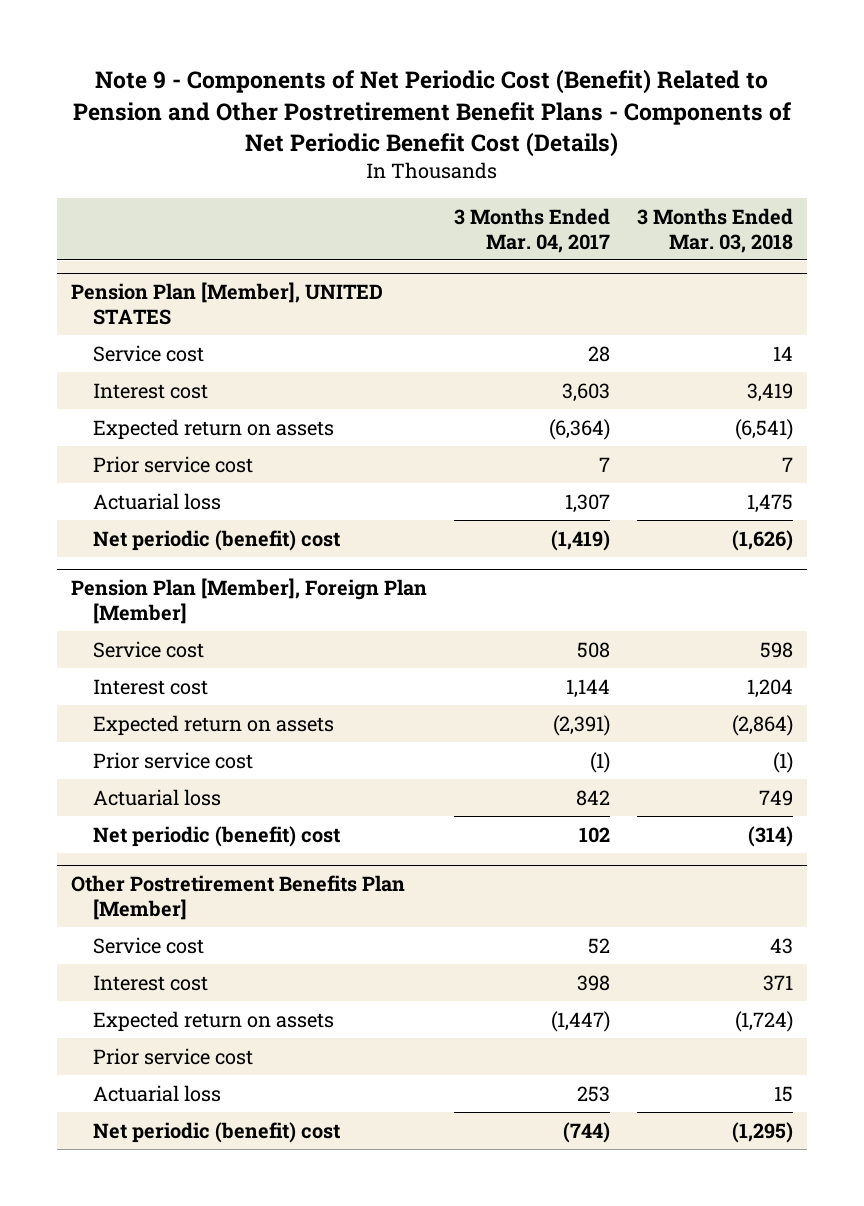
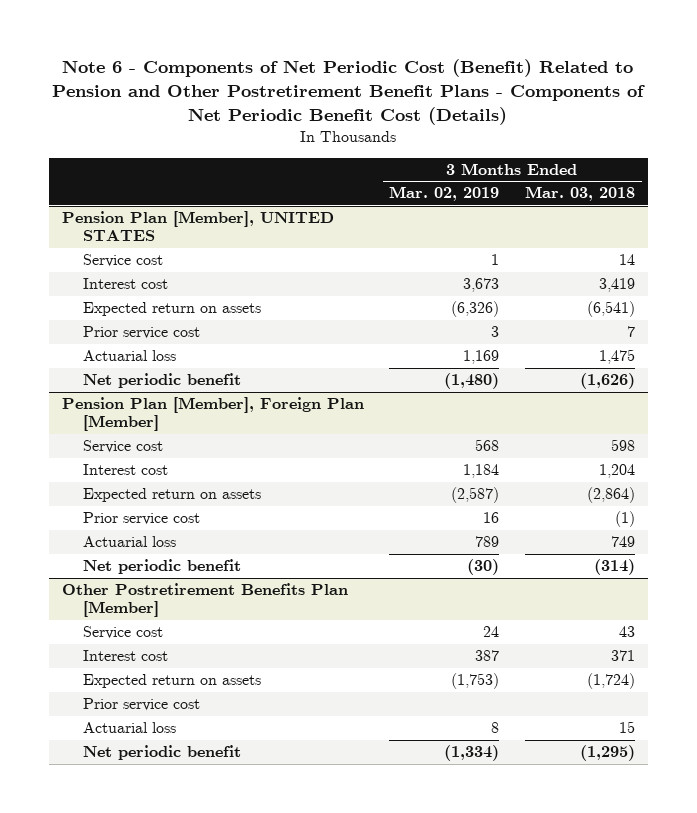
- Note 9 - Components of Net Periodic Cost (Benefit) Related to Pension and Other Postretirement Benefit Plans - Components of Net Periodic Benefit Cost (Details)
+ Note 6 - Components of Net Periodic Cost (Benefit) Related to Pension and Other Postretirement Benefit Plans - Components of Net Periodic Benefit Cost (Details)
- | 3 Months Ended Mar. 04, 2017 | 3 Months Ended Mar. 03, 2018
+ | 3 Months Ended Mar. 02, 2019 | 3 Months Ended Mar. 03, 2018
@ Pension Plan [Member], UNITED STATES
- Net periodic (benefit) cost | (1,419) | (1,626)
+ Net periodic benefit | (1,480) | (1,626)
@ Pension Plan [Member], Foreign Plan [Member]
- Net periodic (benefit) cost | 102 | (314)
+ Net periodic benefit | (30) | (314)
@ Other Postretirement Benefits Plan [Member]
- Net periodic (benefit) cost | (744) | (1,295)
+ Net periodic benefit | (1,334) | (1,295)

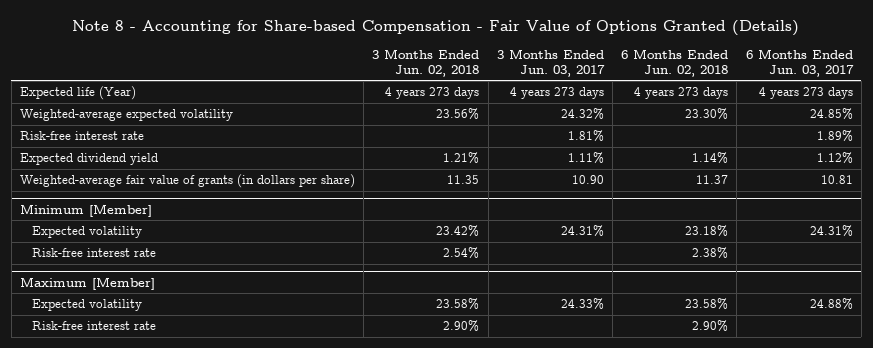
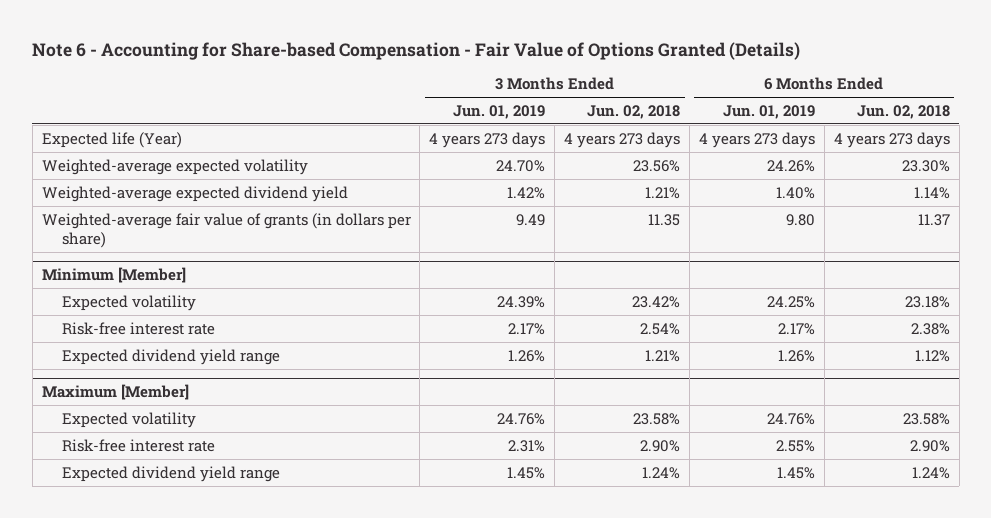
- Note 8 - Accounting for Share-based Compensation - Fair Value of Options Granted (Details)
+ Note 6 - Accounting for Share-based Compensation - Fair Value of Options Granted (Details)
- | 3 Months Ended Jun. 02, 2018 | 3 Months Ended Jun. 03, 2017 | 6 Months Ended Jun. 02, 2018 | 6 Months Ended Jun. 03, 2017
+ | 3 Months Ended Jun. 01, 2019 | 3 Months Ended Jun. 02, 2018 | 6 Months Ended Jun. 01, 2019 | 6 Months Ended Jun. 02, 2018
- Risk-free interest rate | | 1.81% | | 1.89%
- Expected dividend yield | 1.21% | 1.11% | 1.14% | 1.12%
+ Weighted-average expected dividend yield | 1.42% | 1.21% | 1.40% | 1.14%
@ Minimum [Member]
+ Expected dividend yield range | 1.26% | 1.21% | 1.26% | 1.12%
@ Maximum [Member]
+ Expected dividend yield range | 1.45% | 1.24% | 1.45% | 1.24%

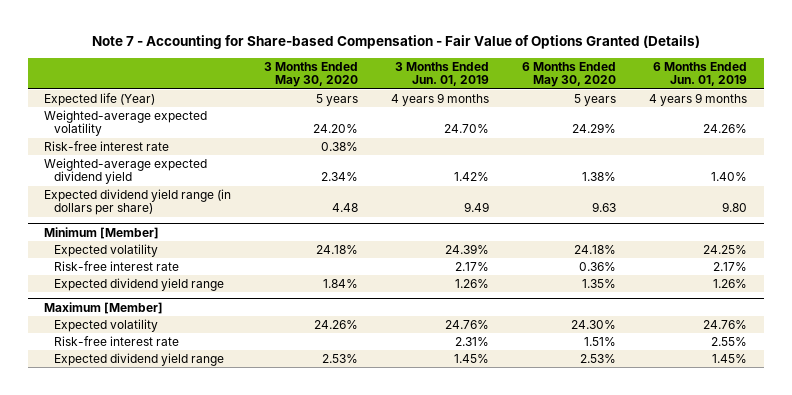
- Note 6 - Accounting for Share-based Compensation - Fair Value of Options Granted (Details)
+ Note 7 - Accounting for Share-based Compensation - Fair Value of Options Granted (Details)
- | 3 Months Ended Jun. 01, 2019 | 3 Months Ended Jun. 02, 2018 | 6 Months Ended Jun. 01, 2019 | 6 Months Ended Jun. 02, 2018
+ | 3 Months Ended May 30, 2020 | 3 Months Ended Jun. 01, 2019 | 6 Months Ended May 30, 2020 | 6 Months Ended Jun. 01, 2019
- Expected life (Year) | 4 years 273 days | 4 years 273 days | 4 years 273 days | 4 years 273 days
+ Expected life (Year) | 5 years | 4 years 9 months | 5 years | 4 years 9 months
+ Risk-free interest rate | 0.38% | | |
- Weighted-average fair value of grants (in dollars per share) | 9.49 | 11.35 | 9.80 | 11.37
+ Expected dividend yield range (in dollars per share) | 4.48 | 9.49 | 9.63 | 9.80

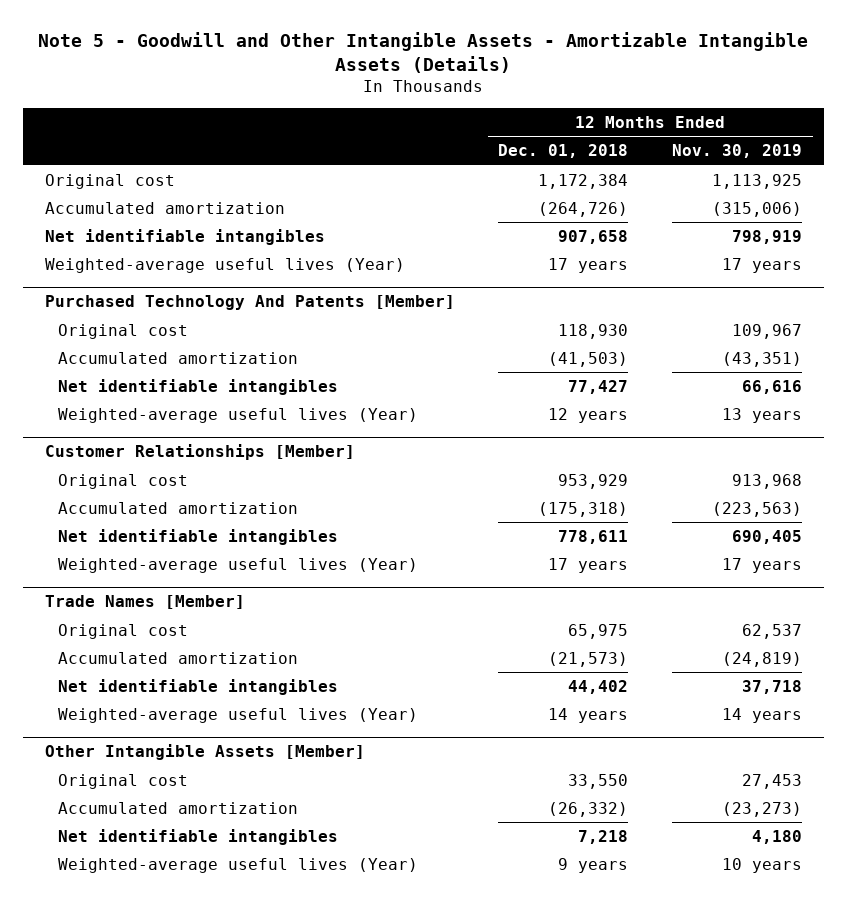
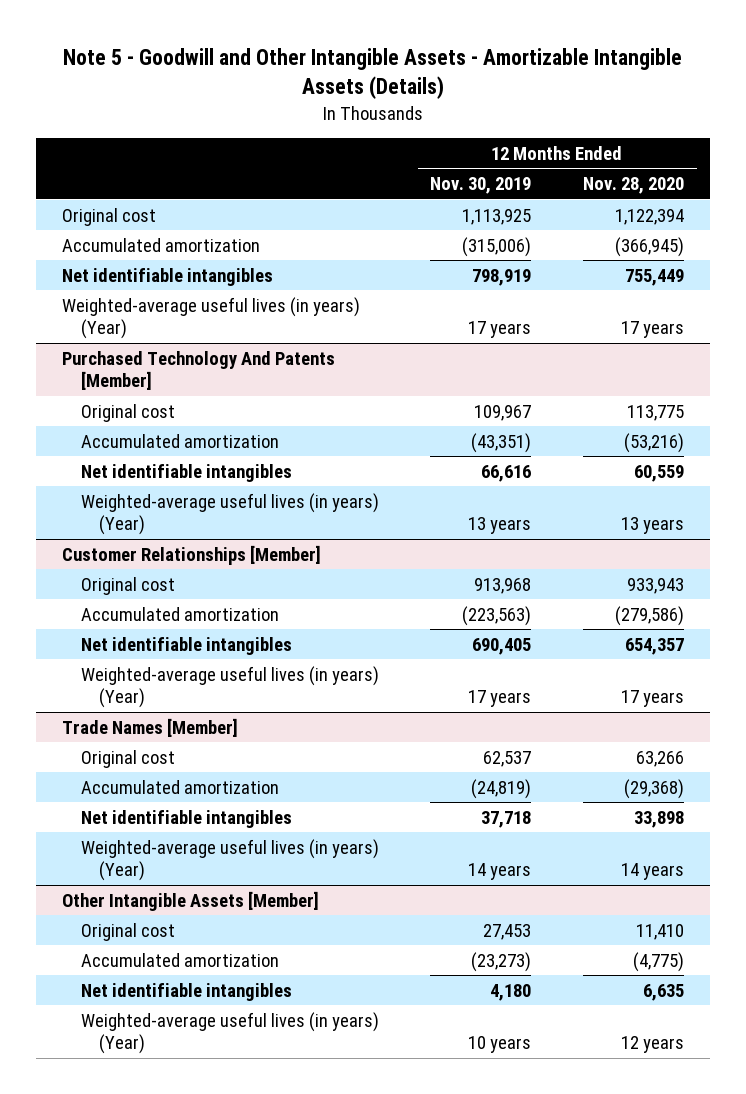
- | 12 Months Ended Dec. 01, 2018 | 12 Months Ended Nov. 30, 2019
+ | 12 Months Ended Nov. 30, 2019 | 12 Months Ended Nov. 28, 2020
- Weighted-average useful lives (Year) | 17 years | 17 years
+ Weighted-average useful lives (in years) (Year) | 17 years | 17 years
@ Purchased Technology And Patents [Member]
- Weighted-average useful lives (Year) | 12 years | 13 years
+ Weighted-average useful lives (in years) (Year) | 13 years | 13 years
@ Customer Relationships [Member]
- Weighted-average useful lives (Year) | 17 years | 17 years
+ Weighted-average useful lives (in years) (Year) | 17 years | 17 years
@ Trade Names [Member]
- Weighted-average useful lives (Year) | 14 years | 14 years
+ Weighted-average useful lives (in years) (Year) | 14 years | 14 years
@ Other Intangible Assets [Member]
- Weighted-average useful lives (Year) | 9 years | 10 years
+ Weighted-average useful lives (in years) (Year) | 10 years | 12 years

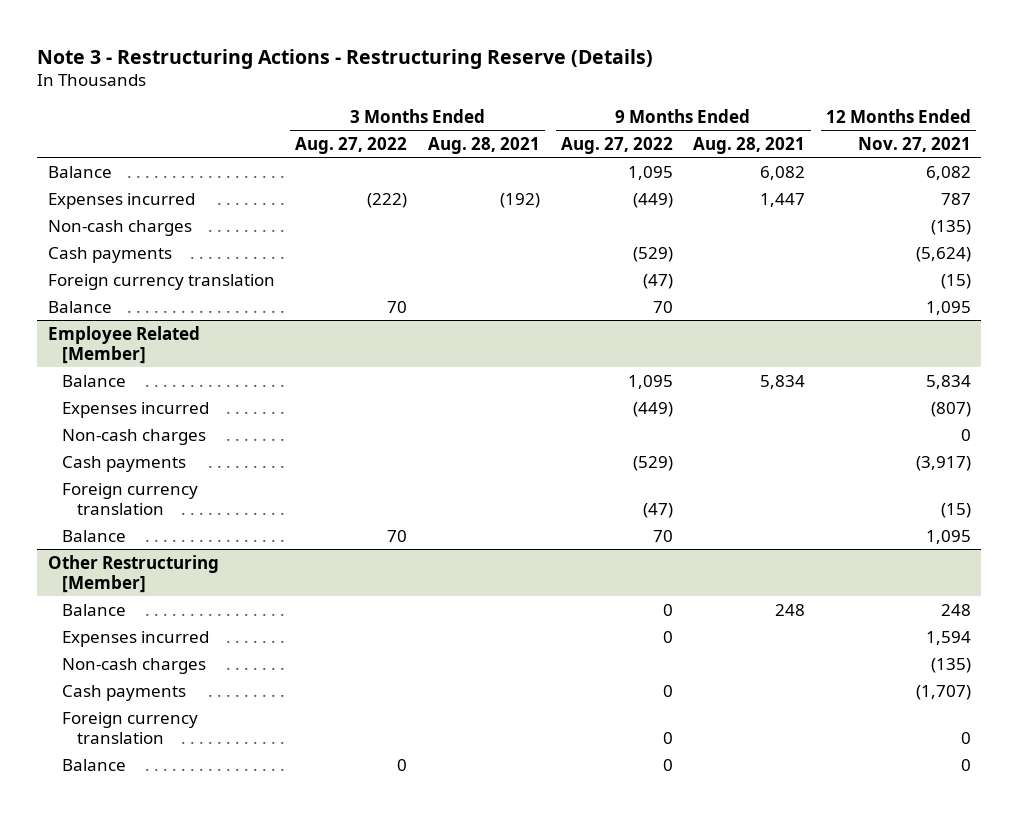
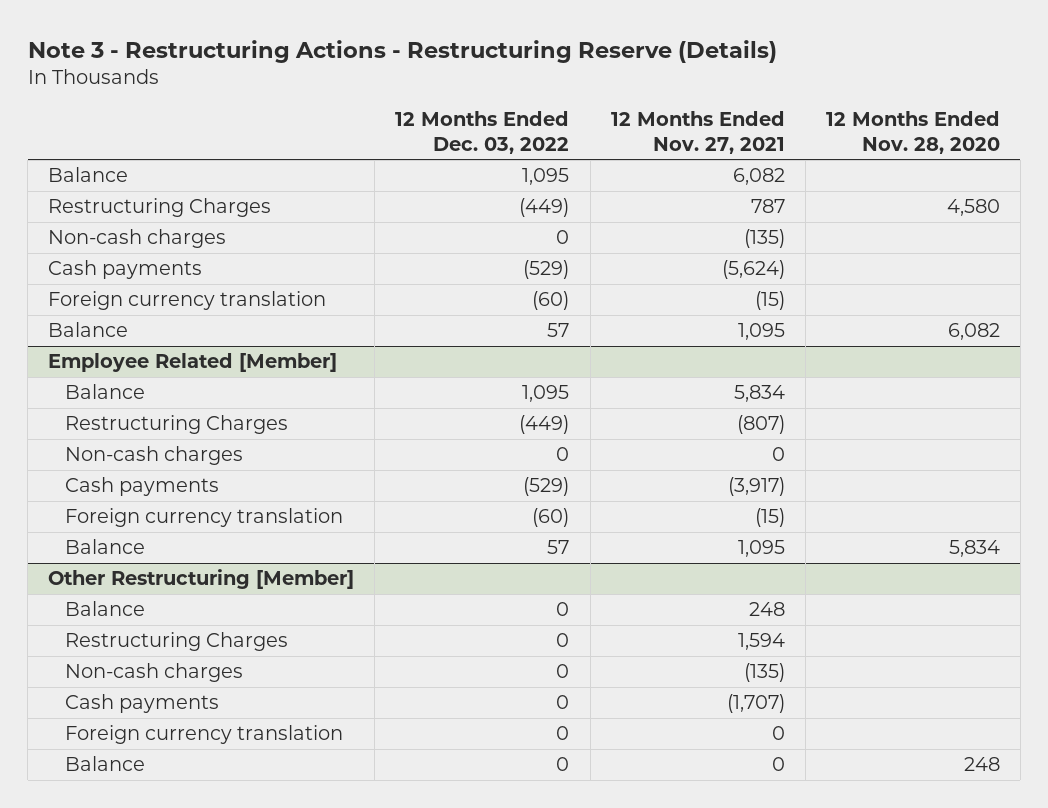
- | 3 Months Ended Aug. 27, 2022 | 3 Months Ended Aug. 28, 2021 | 9 Months Ended Aug. 27, 2022 | 9 Months Ended Aug. 28, 2021 | 12 Months Ended Nov. 27, 2021
+ | 12 Months Ended Dec. 03, 2022 | 12 Months Ended Nov. 27, 2021 | 12 Months Ended Nov. 28, 2020
- Expenses incurred | (222) | (192) | (449) | 1,447 | 787
+ Restructuring Charges | (449) | 787 | 4,580
@ Employee Related [Member]
- Expenses incurred | | | (449) | | (807)
+ Restructuring Charges | (449) | (807) |
@ Other Restructuring [Member]
- Expenses incurred | | | 0 | | 1,594
+ Restructuring Charges | 0 | 1,594 |

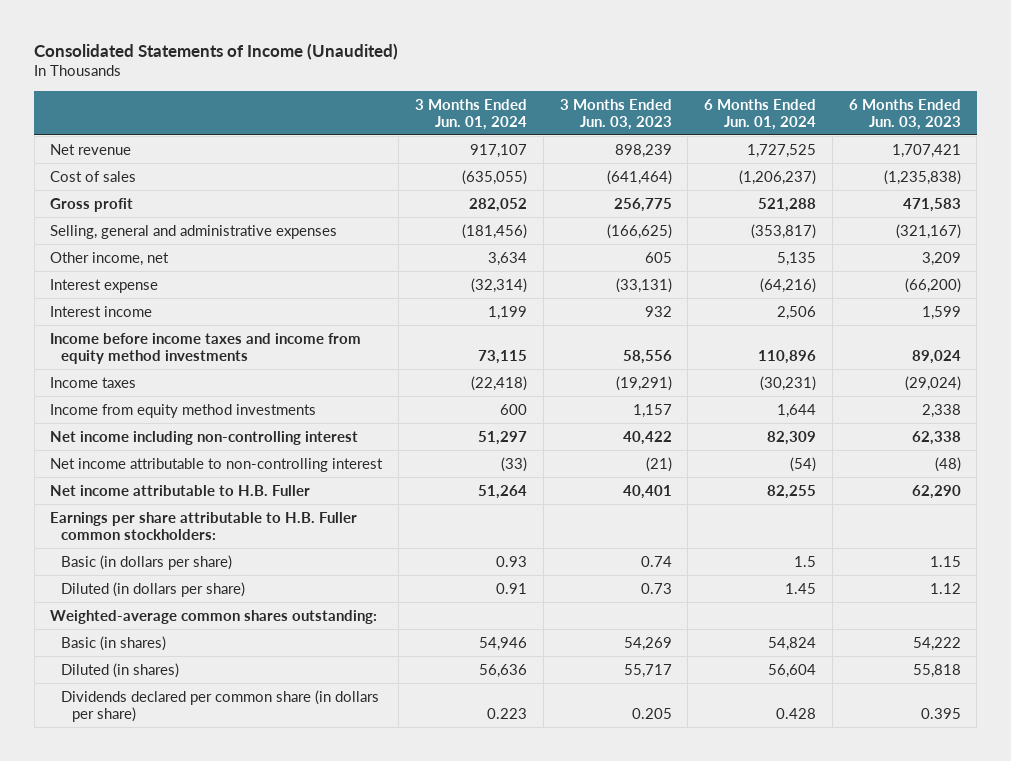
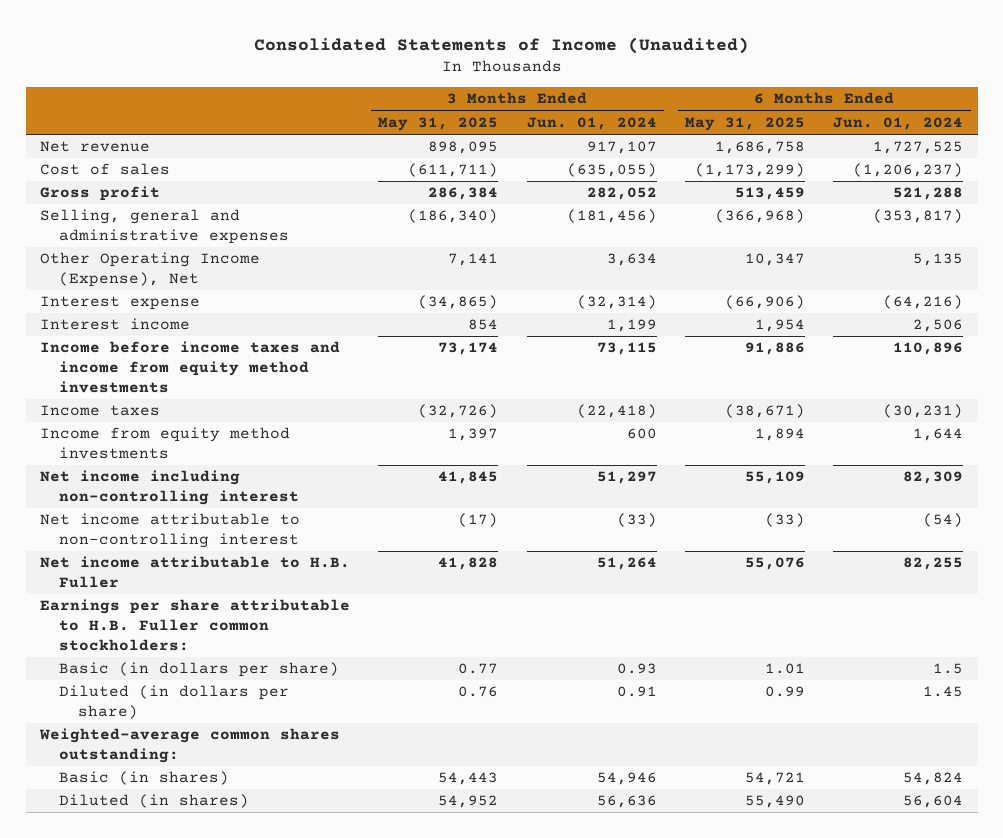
- | 3 Months Ended Jun. 01, 2024 | 3 Months Ended Jun. 03, 2023 | 6 Months Ended Jun. 01, 2024 | 6 Months Ended Jun. 03, 2023
+ | 3 Months Ended May 31, 2025 | 3 Months Ended Jun. 01, 2024 | 6 Months Ended May 31, 2025 | 6 Months Ended Jun. 01, 2024
- Other income, net | 3,634 | 605 | 5,135 | 3,209
+ Other Operating Income (Expense), Net | 7,141 | 3,634 | 10,347 | 5,135
- Dividends declared per common share (in dollars per share) | 0.223 | 0.205 | 0.428 | 0.395

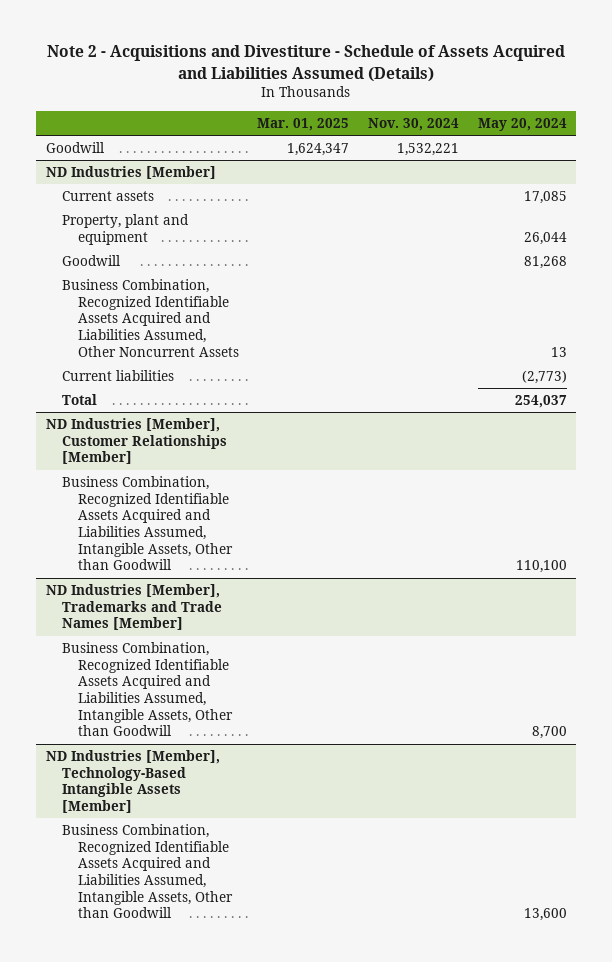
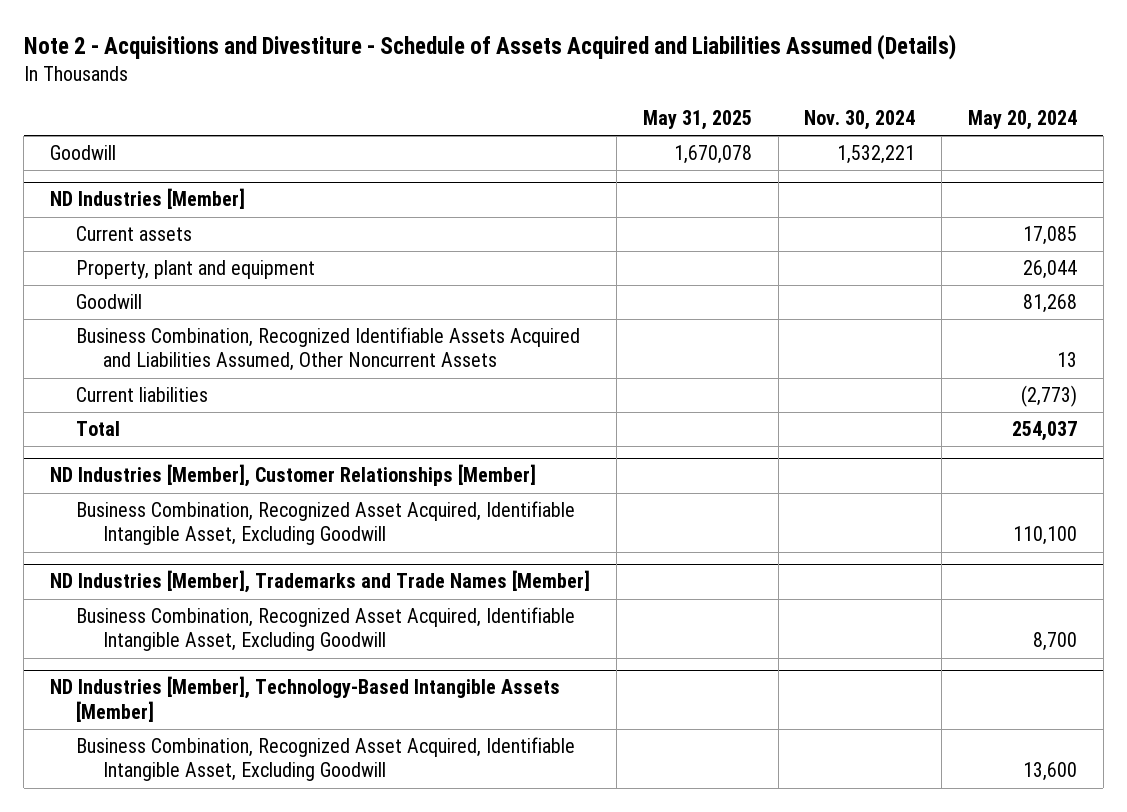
- | Mar. 01, 2025 | Nov. 30, 2024 | May 20, 2024
+ | May 31, 2025 | Nov. 30, 2024 | May 20, 2024
@ ND Industries [Member], Customer Relationships [Member]
- Business Combination, Recognized Identifiable Assets Acquired and Liabilities Assumed, Intangible Assets, Other than Goodwill | | | 110,100
+ Business Combination, Recognized Asset Acquired, Identifiable Intangible Asset, Excluding Goodwill | | | 110,100
@ ND Industries [Member], Trademarks and Trade Names [Member]
- Business Combination, Recognized Identifiable Assets Acquired and Liabilities Assumed, Intangible Assets, Other than Goodwill | | | 8,700
+ Business Combination, Recognized Asset Acquired, Identifiable Intangible Asset, Excluding Goodwill | | | 8,700
@ ND Industries [Member], Technology-Based Intangible Assets [Member]
- Business Combination, Recognized Identifiable Assets Acquired and Liabilities Assumed, Intangible Assets, Other than Goodwill | | | 13,600
+ Business Combination, Recognized Asset Acquired, Identifiable Intangible Asset, Excluding Goodwill | | | 13,600

